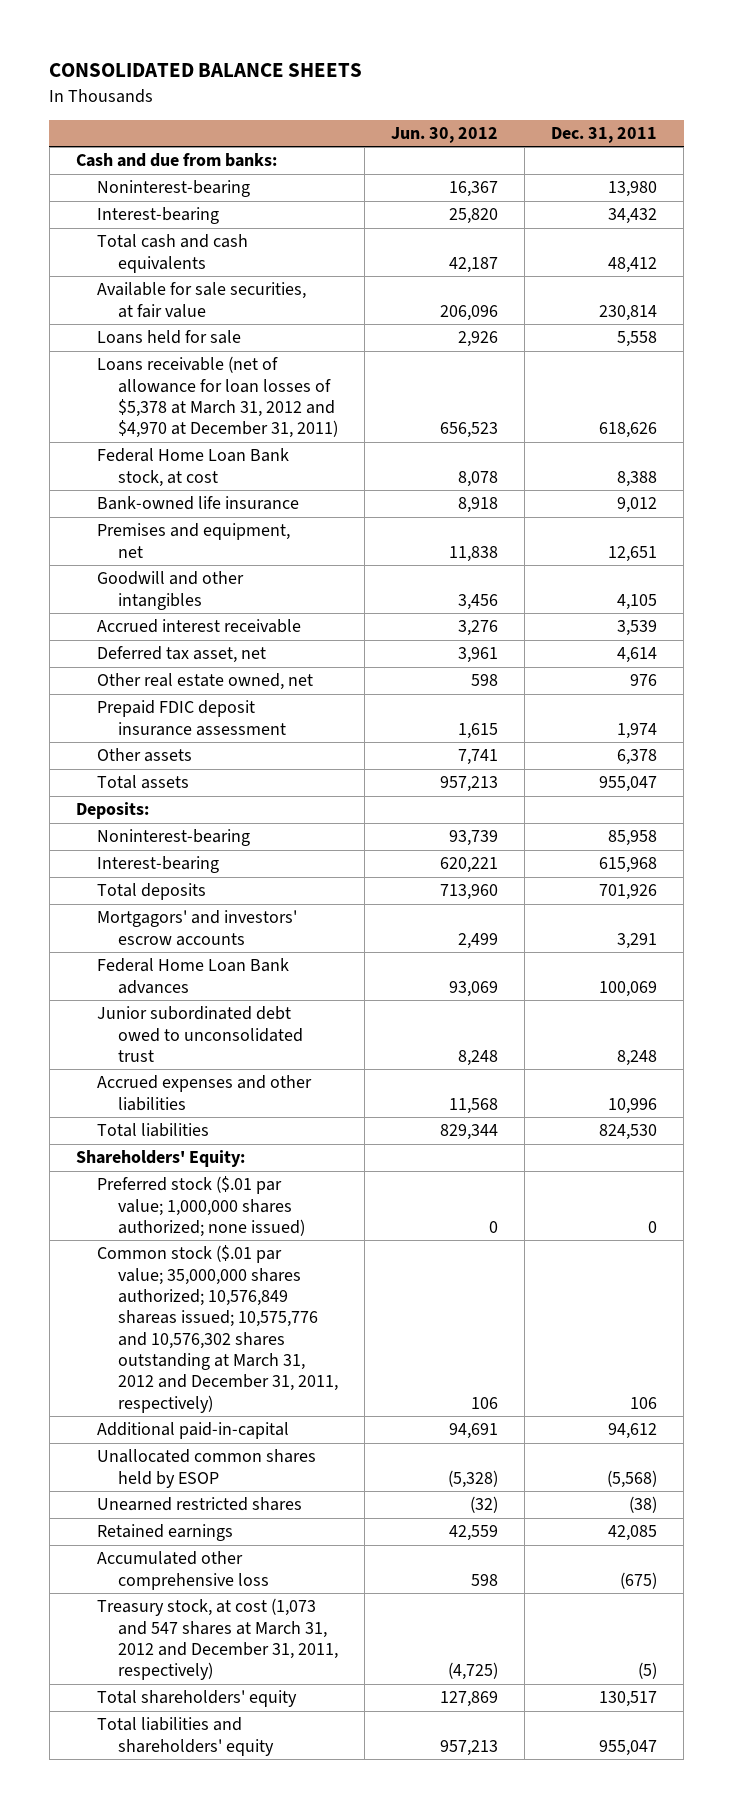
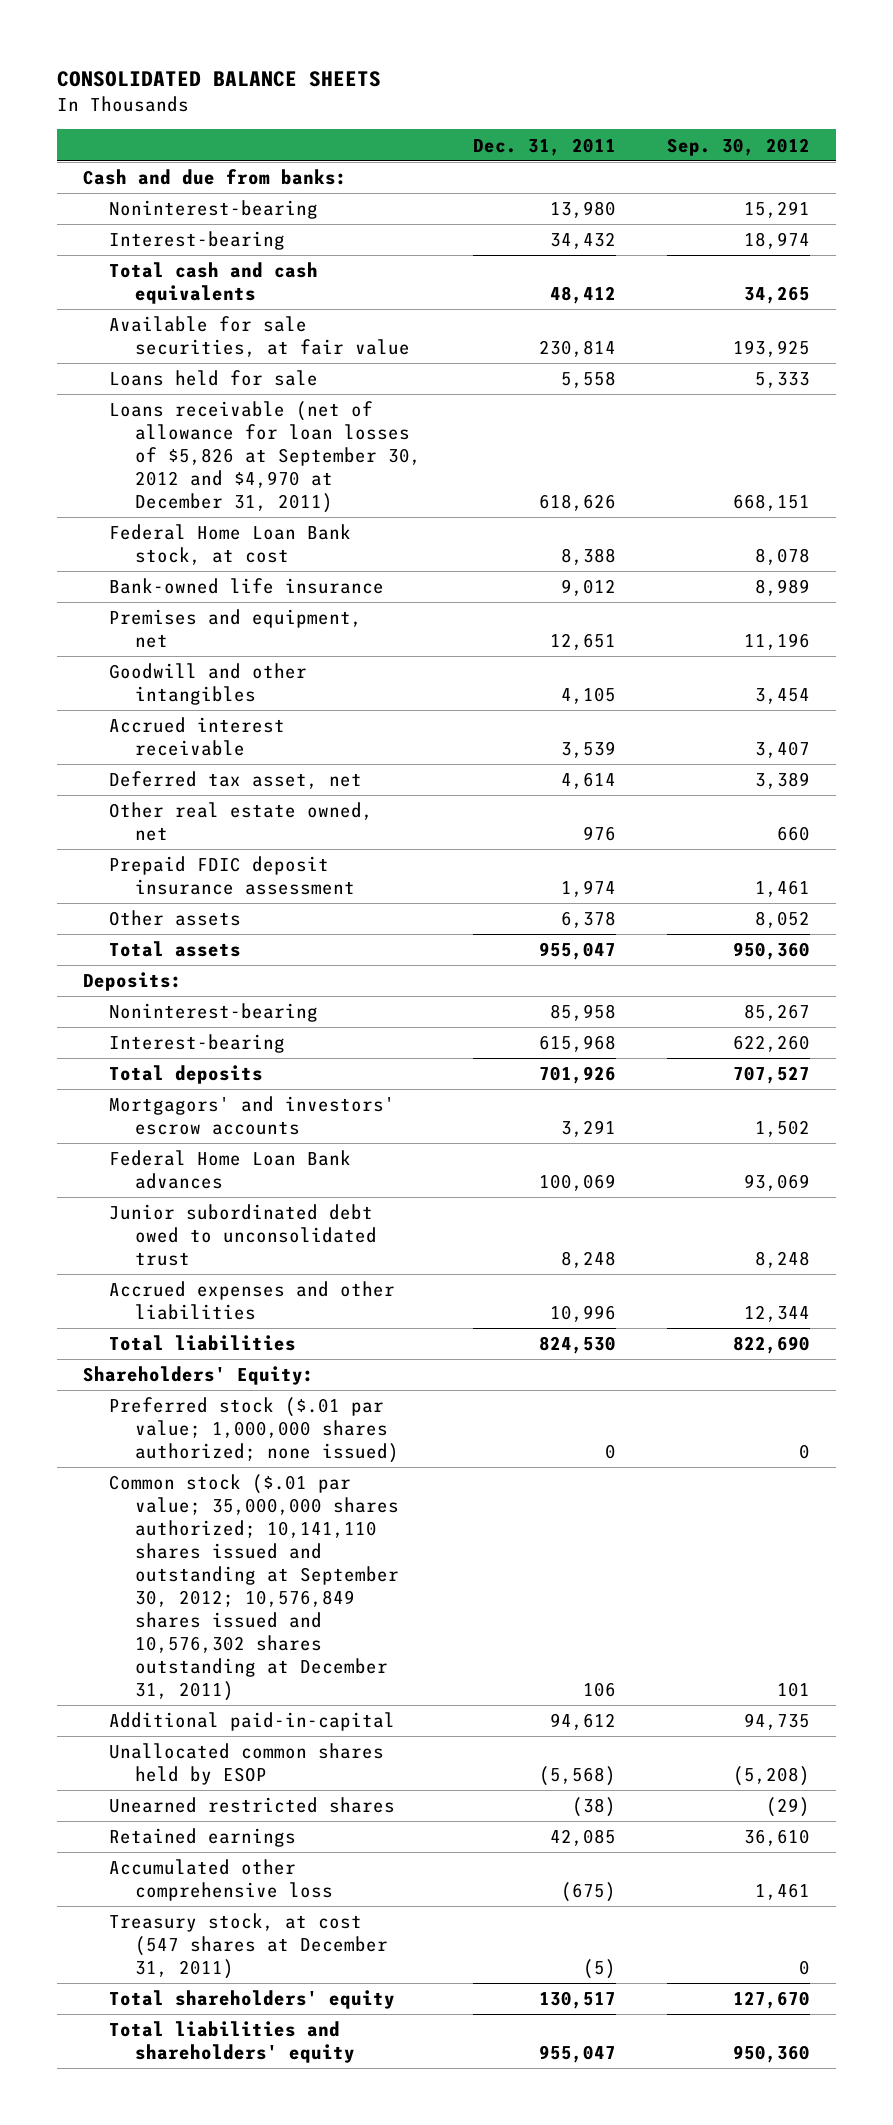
- | Jun. 30, 2012 | Dec. 31, 2011
+ | Dec. 31, 2011 | Sep. 30, 2012
- Loans receivable (net of allowance for loan losses of $5,378 at March 31, 2012 and $4,970 at December 31, 2011) | 656,523 | 618,626
+ Loans receivable (net of allowance for loan losses of $5,826 at September 30, 2012 and $4,970 at December 31, 2011) | 618,626 | 668,151
- Common stock ($.01 par value; 35,000,000 shares authorized; 10,576,849 shareas issued; 10,575,776 and 10,576,302 shares outstanding at March 31, 2012 and December 31, 2011, respectively) | 106 | 106
+ Common stock ($.01 par value; 35,000,000 shares authorized; 10,141,110 shares issued and outstanding at September 30, 2012; 10,576,849 shares issued and 10,576,302 shares outstanding at December 31, 2011) | 106 | 101
- Treasury stock, at cost (1,073 and 547 shares at March 31, 2012 and December 31, 2011, respectively) | (4,725) | (5)
+ Treasury stock, at cost (547 shares at December 31, 2011) | (5) | 0

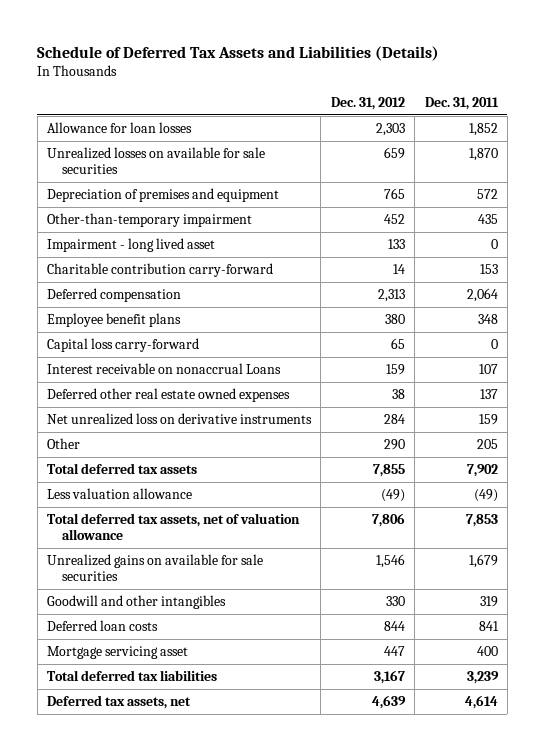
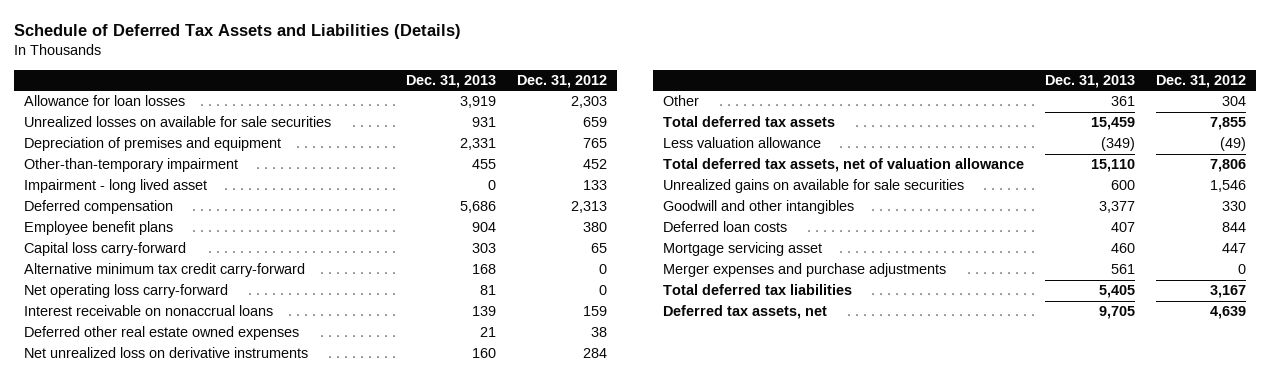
- | Dec. 31, 2012 | Dec. 31, 2011
+ | Dec. 31, 2013 | Dec. 31, 2012
- Charitable contribution carry-forward | 14 | 153
- Interest receivable on nonaccrual Loans | 159 | 107
+ Alternative minimum tax credit carry-forward | 168 | 0
+ Net operating loss carry-forward | 81 | 0
+ Interest receivable on nonaccrual loans | 139 | 159
- Other | 290 | 205
+ Other | 361 | 304
+ Merger expenses and purchase adjustments | 561 | 0

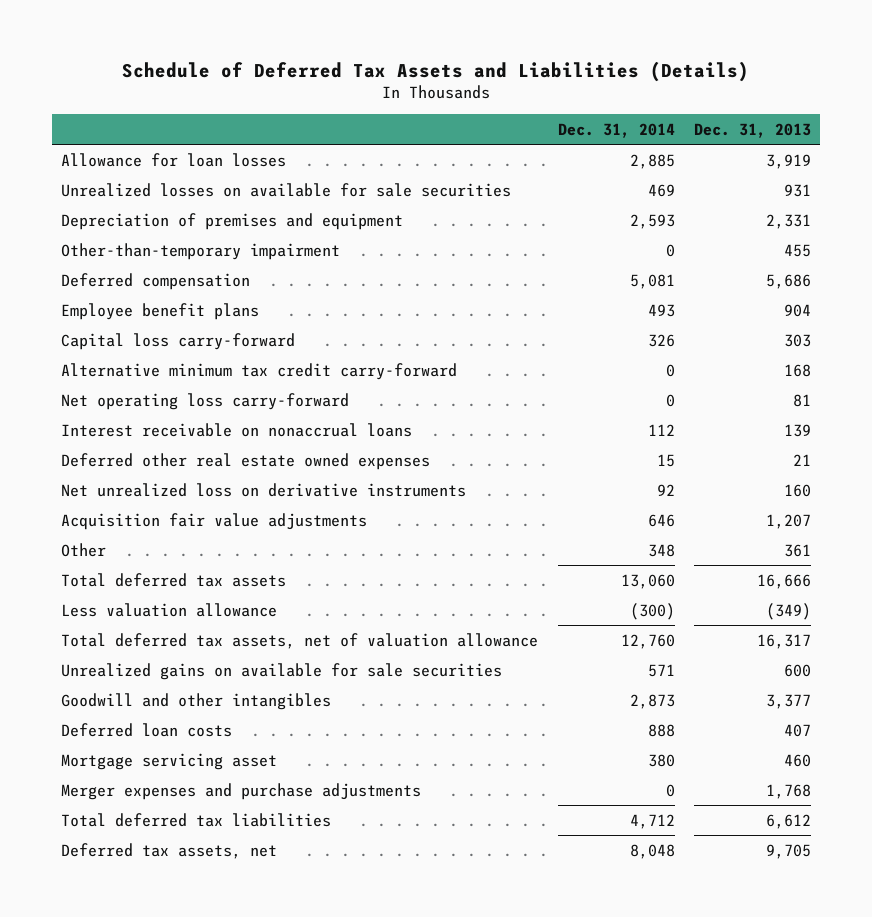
- | Dec. 31, 2013 | Dec. 31, 2012
+ | Dec. 31, 2014 | Dec. 31, 2013
- Impairment - long lived asset | 0 | 133
+ Acquisition fair value adjustments | 646 | 1,207
- Total deferred tax assets | 15,459 | 7,855
+ Total deferred tax assets | 13,060 | 16,666
- Total deferred tax assets, net of valuation allowance | 15,110 | 7,806
+ Total deferred tax assets, net of valuation allowance | 12,760 | 16,317
- Merger expenses and purchase adjustments | 561 | 0
- Total deferred tax liabilities | 5,405 | 3,167
+ Merger expenses and purchase adjustments | 0 | 1,768
+ Total deferred tax liabilities | 4,712 | 6,612

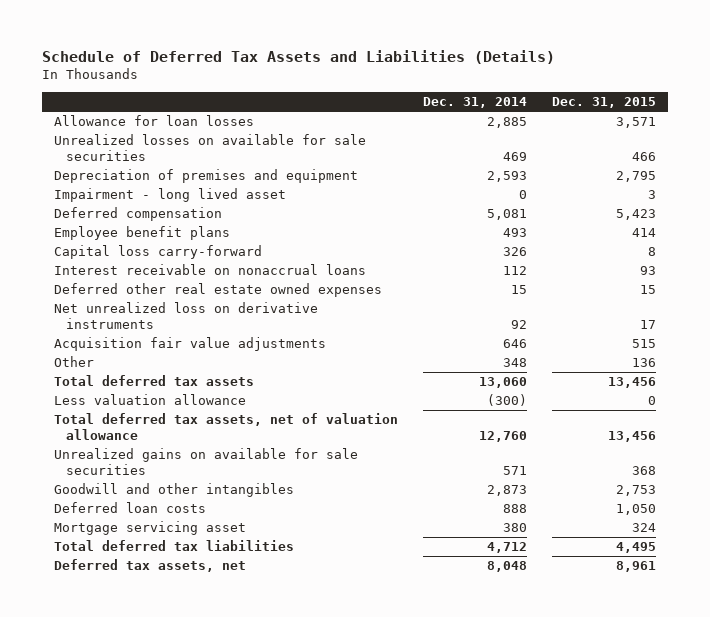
- | Dec. 31, 2014 | Dec. 31, 2013
+ | Dec. 31, 2014 | Dec. 31, 2015
- Other-than-temporary impairment | 0 | 455
+ Impairment - long lived asset | 0 | 3
- Alternative minimum tax credit carry-forward | 0 | 168
- Net operating loss carry-forward | 0 | 81
- Merger expenses and purchase adjustments | 0 | 1,768

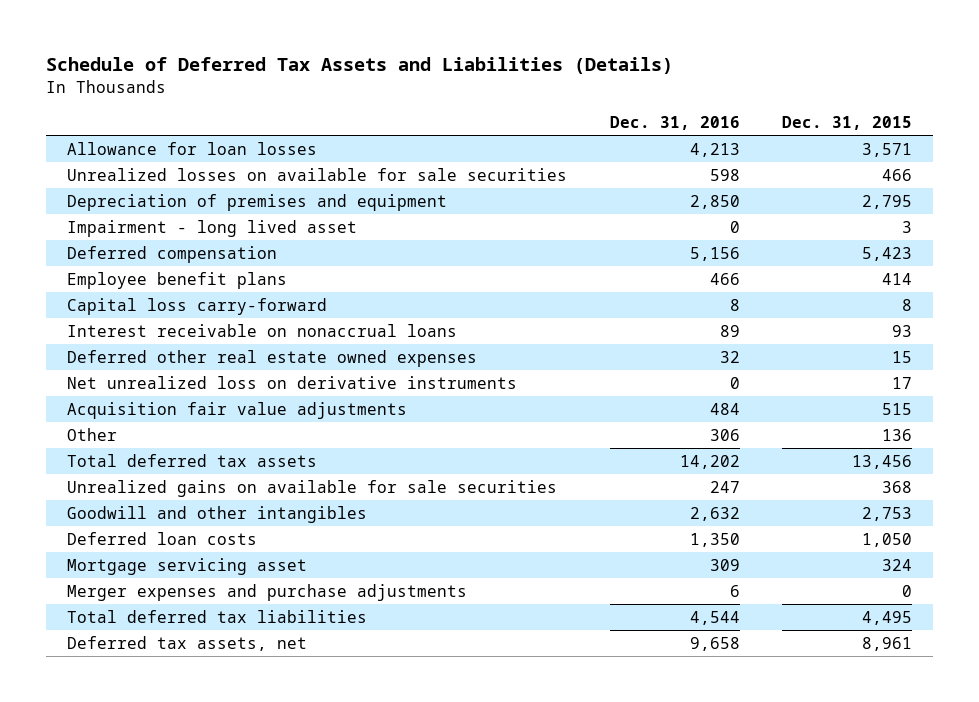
- | Dec. 31, 2014 | Dec. 31, 2015
+ | Dec. 31, 2016 | Dec. 31, 2015
- Less valuation allowance | (300) | 0
- Total deferred tax assets, net of valuation allowance | 12,760 | 13,456
+ Merger expenses and purchase adjustments | 6 | 0

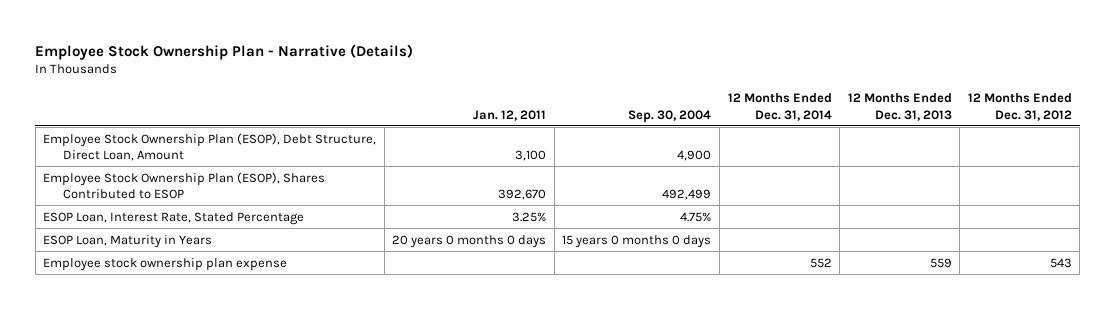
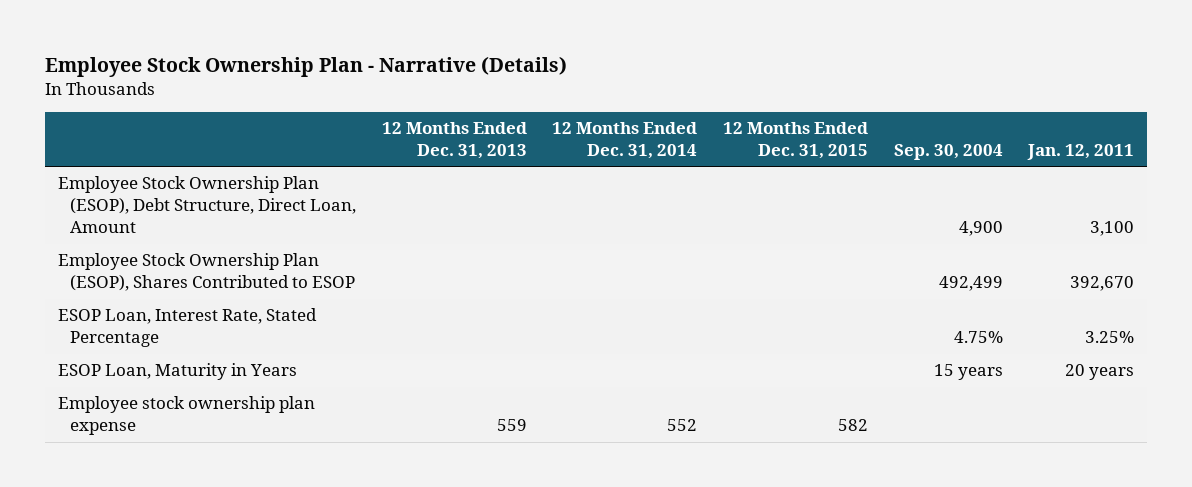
- | Jan. 12, 2011 | Sep. 30, 2004 | 12 Months Ended Dec. 31, 2014 | 12 Months Ended Dec. 31, 2013 | 12 Months Ended Dec. 31, 2012
+ | 12 Months Ended Dec. 31, 2013 | 12 Months Ended Dec. 31, 2014 | 12 Months Ended Dec. 31, 2015 | Sep. 30, 2004 | Jan. 12, 2011
- ESOP Loan, Maturity in Years | 20 years 0 months 0 days | 15 years 0 months 0 days | | |
+ ESOP Loan, Maturity in Years | | | | 15 years | 20 years

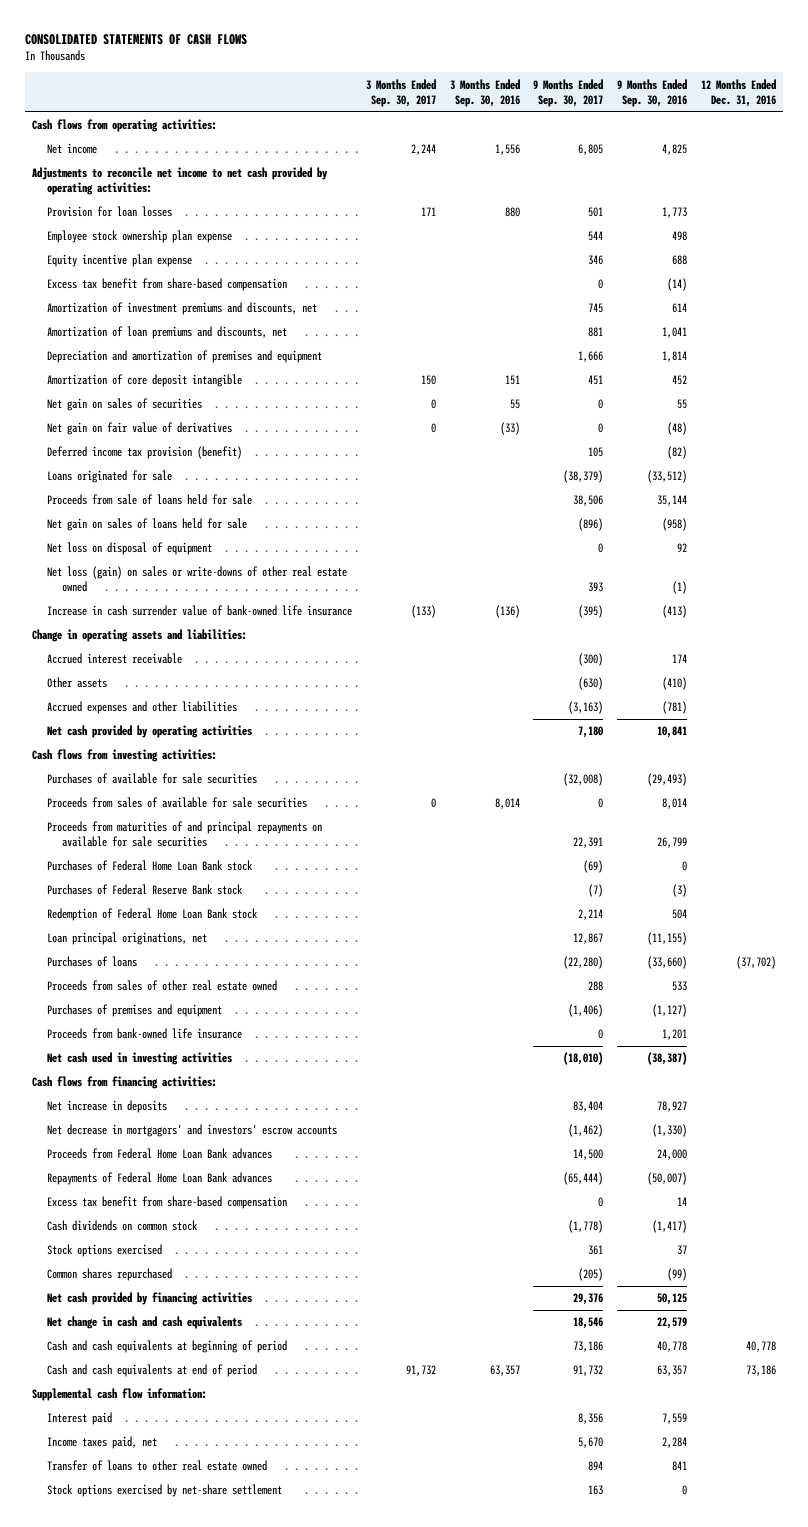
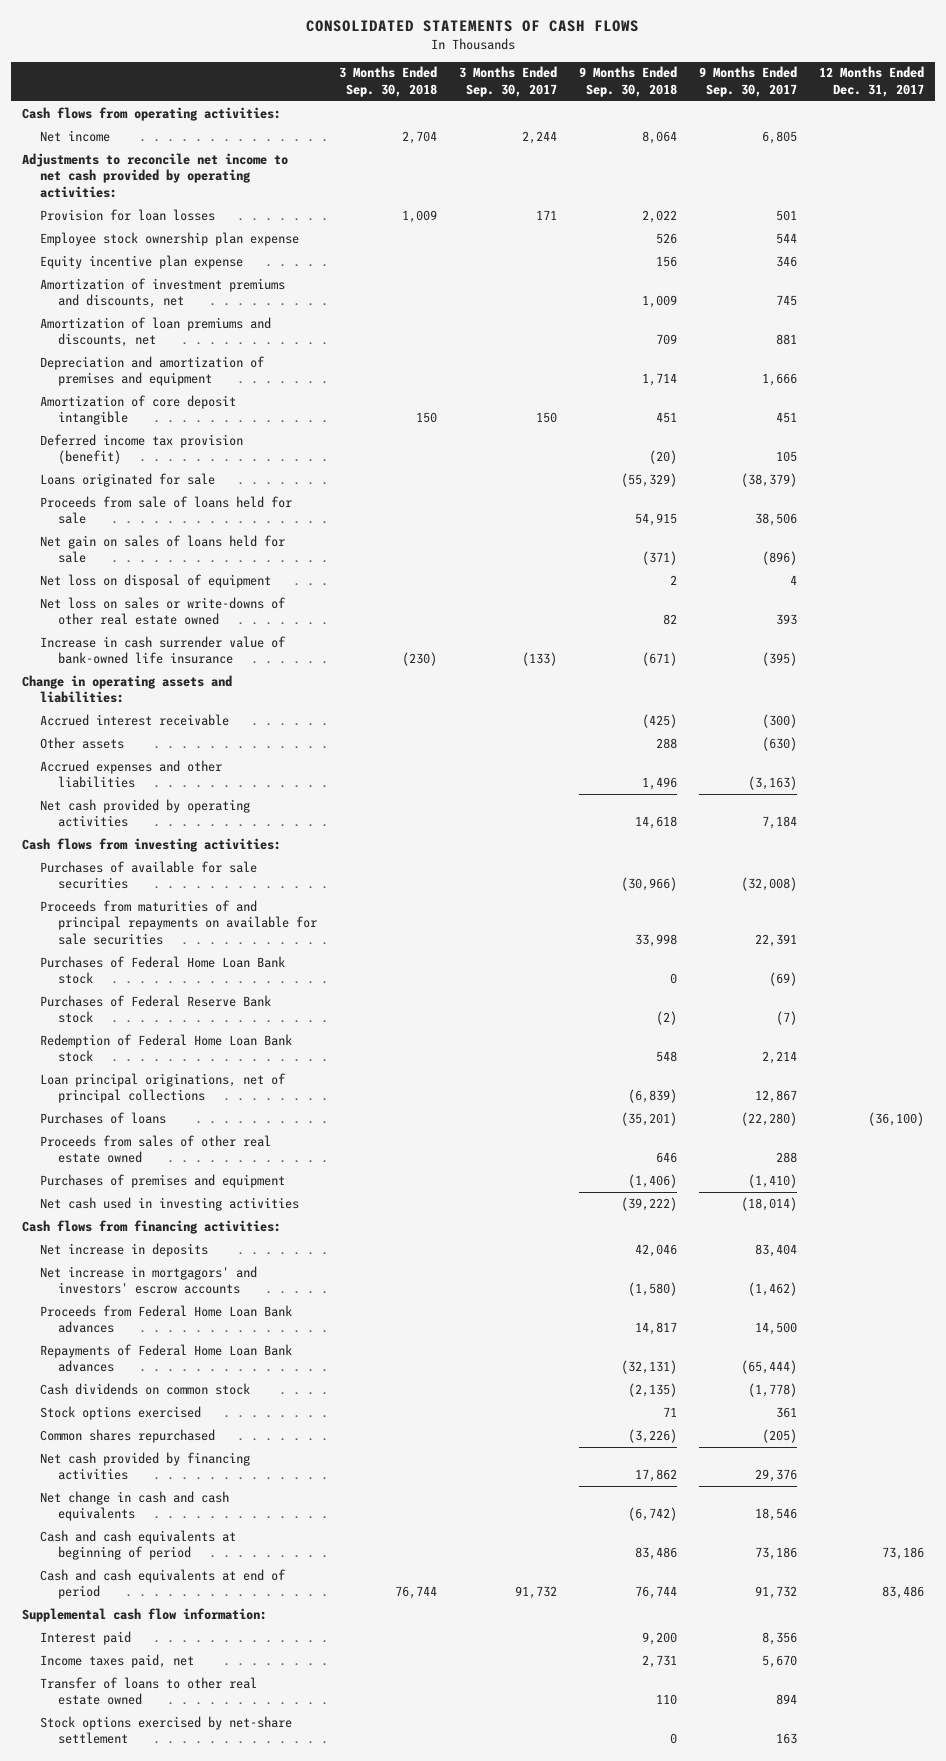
- | 3 Months Ended Sep. 30, 2017 | 3 Months Ended Sep. 30, 2016 | 9 Months Ended Sep. 30, 2017 | 9 Months Ended Sep. 30, 2016 | 12 Months Ended Dec. 31, 2016
+ | 3 Months Ended Sep. 30, 2018 | 3 Months Ended Sep. 30, 2017 | 9 Months Ended Sep. 30, 2018 | 9 Months Ended Sep. 30, 2017 | 12 Months Ended Dec. 31, 2017
- Excess tax benefit from share-based compensation | | | 0 | (14) |
- Net gain on sales of securities | 0 | 55 | 0 | 55 |
- Net gain on fair value of derivatives | 0 | (33) | 0 | (48) |
- Net loss on disposal of equipment | | | 0 | 92 |
- Net loss (gain) on sales or write-downs of other real estate owned | | | 393 | (1) |
+ Net loss on disposal of equipment | | | 2 | 4 |
+ Net loss on sales or write-downs of other real estate owned | | | 82 | 393 |
- Net cash provided by operating activities | | | 7,180 | 10,841 |
+ Net cash provided by operating activities | | | 14,618 | 7,184 |
- Proceeds from sales of available for sale securities | 0 | 8,014 | 0 | 8,014 |
- Loan principal originations, net | | | 12,867 | (11,155) |
+ Loan principal originations, net of principal collections | | | (6,839) | 12,867 |
- Purchases of premises and equipment | | | (1,406) | (1,127) |
- Proceeds from bank-owned life insurance | | | 0 | 1,201 |
- Net cash used in investing activities | | | (18,010) | (38,387) |
+ Purchases of premises and equipment | | | (1,406) | (1,410) |
+ Net cash used in investing activities | | | (39,222) | (18,014) |
- Net decrease in mortgagors' and investors' escrow accounts | | | (1,462) | (1,330) |
+ Net increase in mortgagors' and investors' escrow accounts | | | (1,580) | (1,462) |
- Excess tax benefit from share-based compensation | | | 0 | 14 |

